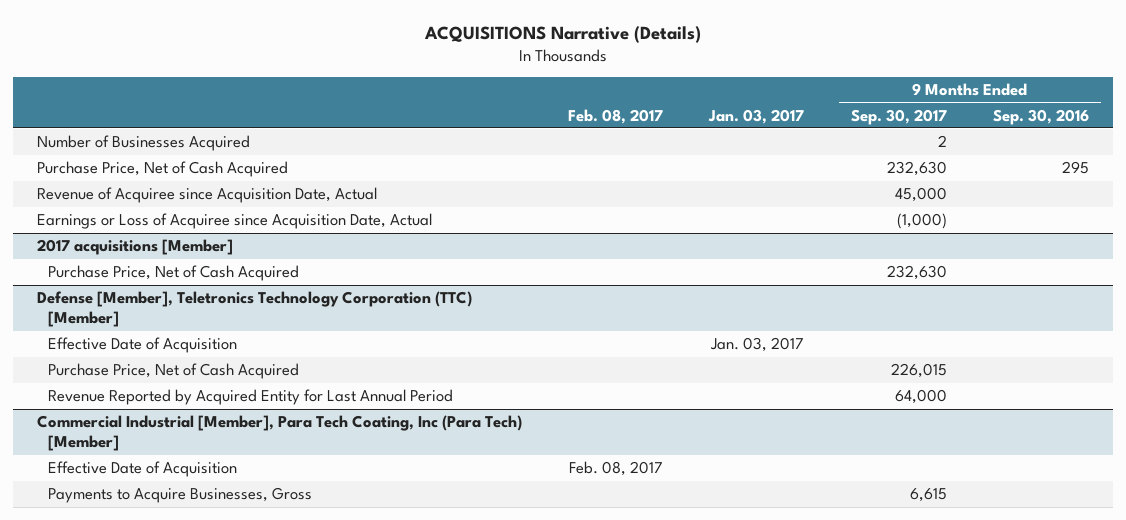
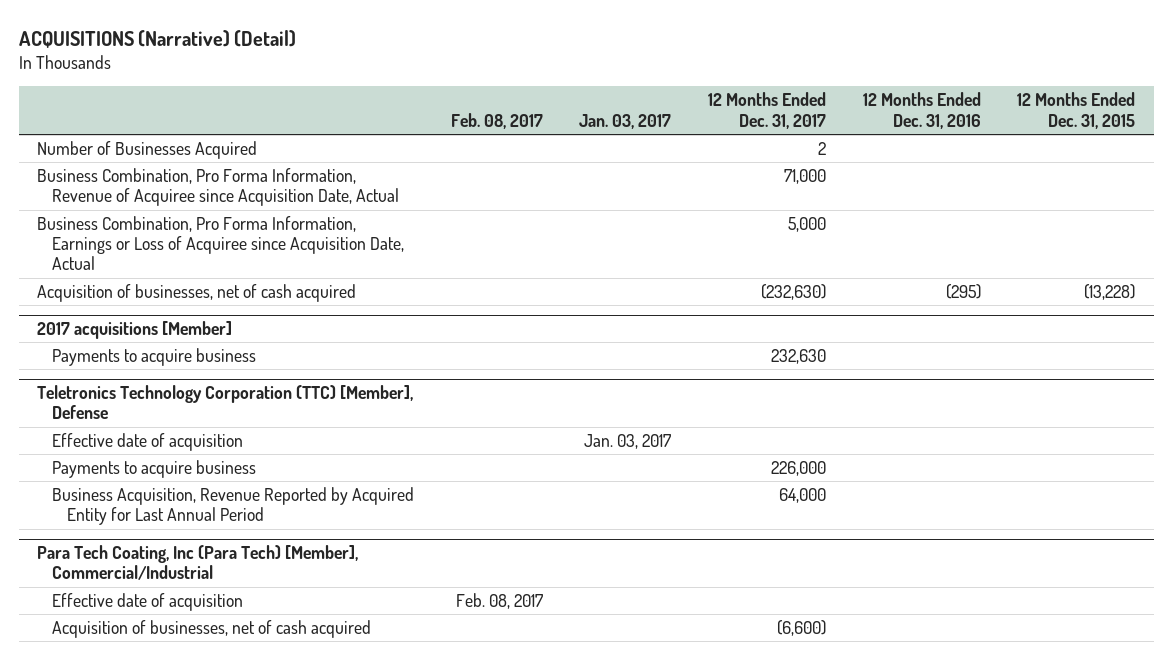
- ACQUISITIONS Narrative (Details)
+ ACQUISITIONS (Narrative) (Detail)
- | Feb. 08, 2017 | Jan. 03, 2017 | 9 Months Ended Sep. 30, 2017 | 9 Months Ended Sep. 30, 2016
+ | Feb. 08, 2017 | Jan. 03, 2017 | 12 Months Ended Dec. 31, 2017 | 12 Months Ended Dec. 31, 2016 | 12 Months Ended Dec. 31, 2015
- Purchase Price, Net of Cash Acquired | | | 232,630 | 295
- Revenue of Acquiree since Acquisition Date, Actual | | | 45,000 |
- Earnings or Loss of Acquiree since Acquisition Date, Actual | | | (1,000) |
+ Business Combination, Pro Forma Information, Revenue of Acquiree since Acquisition Date, Actual | | | 71,000 | |
+ Business Combination, Pro Forma Information, Earnings or Loss of Acquiree since Acquisition Date, Actual | | | 5,000 | |
+ Acquisition of businesses, net of cash acquired | | | (232,630) | (295) | (13,228)
@ 2017 acquisitions [Member]
- Purchase Price, Net of Cash Acquired | | | 232,630 |
- Defense [Member], Teletronics Technology Corporation (TTC) [Member]
- Effective Date of Acquisition | | Jan. 03, 2017 | |
- Purchase Price, Net of Cash Acquired | | | 226,015 |
- Revenue Reported by Acquired Entity for Last Annual Period | | | 64,000 |
- Commercial Industrial [Member], Para Tech Coating, Inc (Para Tech) [Member]
- Effective Date of Acquisition | Feb. 08, 2017 | | |
- Payments to Acquire Businesses, Gross | | | 6,615 |
@ 2017 acquisitions [Member]
+ Payments to acquire business | | | 232,630 | |
+ Teletronics Technology Corporation (TTC) [Member], Defense
+ Effective date of acquisition | | Jan. 03, 2017 | | |
+ Payments to acquire business | | | 226,000 | |
+ Business Acquisition, Revenue Reported by Acquired Entity for Last Annual Period | | | 64,000 | |
+ Para Tech Coating, Inc (Para Tech) [Member], Commercial/Industrial
+ Effective date of acquisition | Feb. 08, 2017 | | | |
+ Acquisition of businesses, net of cash acquired | | | (6,600) | |

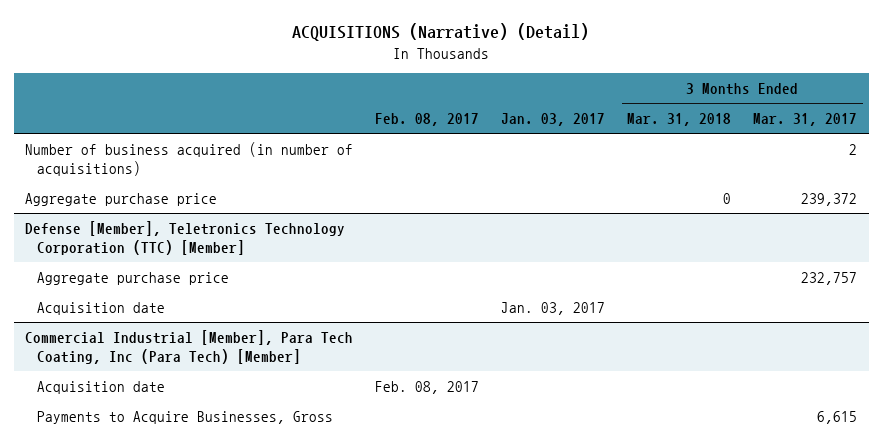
- | Feb. 08, 2017 | Jan. 03, 2017 | 12 Months Ended Dec. 31, 2017 | 12 Months Ended Dec. 31, 2016 | 12 Months Ended Dec. 31, 2015
+ | Feb. 08, 2017 | Jan. 03, 2017 | 3 Months Ended Mar. 31, 2018 | 3 Months Ended Mar. 31, 2017
- Number of Businesses Acquired | | | 2 | |
- Business Combination, Pro Forma Information, Revenue of Acquiree since Acquisition Date, Actual | | | 71,000 | |
- Business Combination, Pro Forma Information, Earnings or Loss of Acquiree since Acquisition Date, Actual | | | 5,000 | |
- Acquisition of businesses, net of cash acquired | | | (232,630) | (295) | (13,228)
- 2017 acquisitions [Member]
- Payments to acquire business | | | 232,630 | |
- Teletronics Technology Corporation (TTC) [Member], Defense
- Effective date of acquisition | | Jan. 03, 2017 | | |
- Payments to acquire business | | | 226,000 | |
- Business Acquisition, Revenue Reported by Acquired Entity for Last Annual Period | | | 64,000 | |
- Para Tech Coating, Inc (Para Tech) [Member], Commercial/Industrial
- Effective date of acquisition | Feb. 08, 2017 | | | |
- Acquisition of businesses, net of cash acquired | | | (6,600) | |
+ Number of business acquired (in number of acquisitions) | | | | 2
+ Aggregate purchase price | | | 0 | 239,372
+ Defense [Member], Teletronics Technology Corporation (TTC) [Member]
+ Aggregate purchase price | | | | 232,757
+ Acquisition date | | Jan. 03, 2017 | |
+ Commercial Industrial [Member], Para Tech Coating, Inc (Para Tech) [Member]
+ Acquisition date | Feb. 08, 2017 | | |
+ Payments to Acquire Businesses, Gross | | | | 6,615

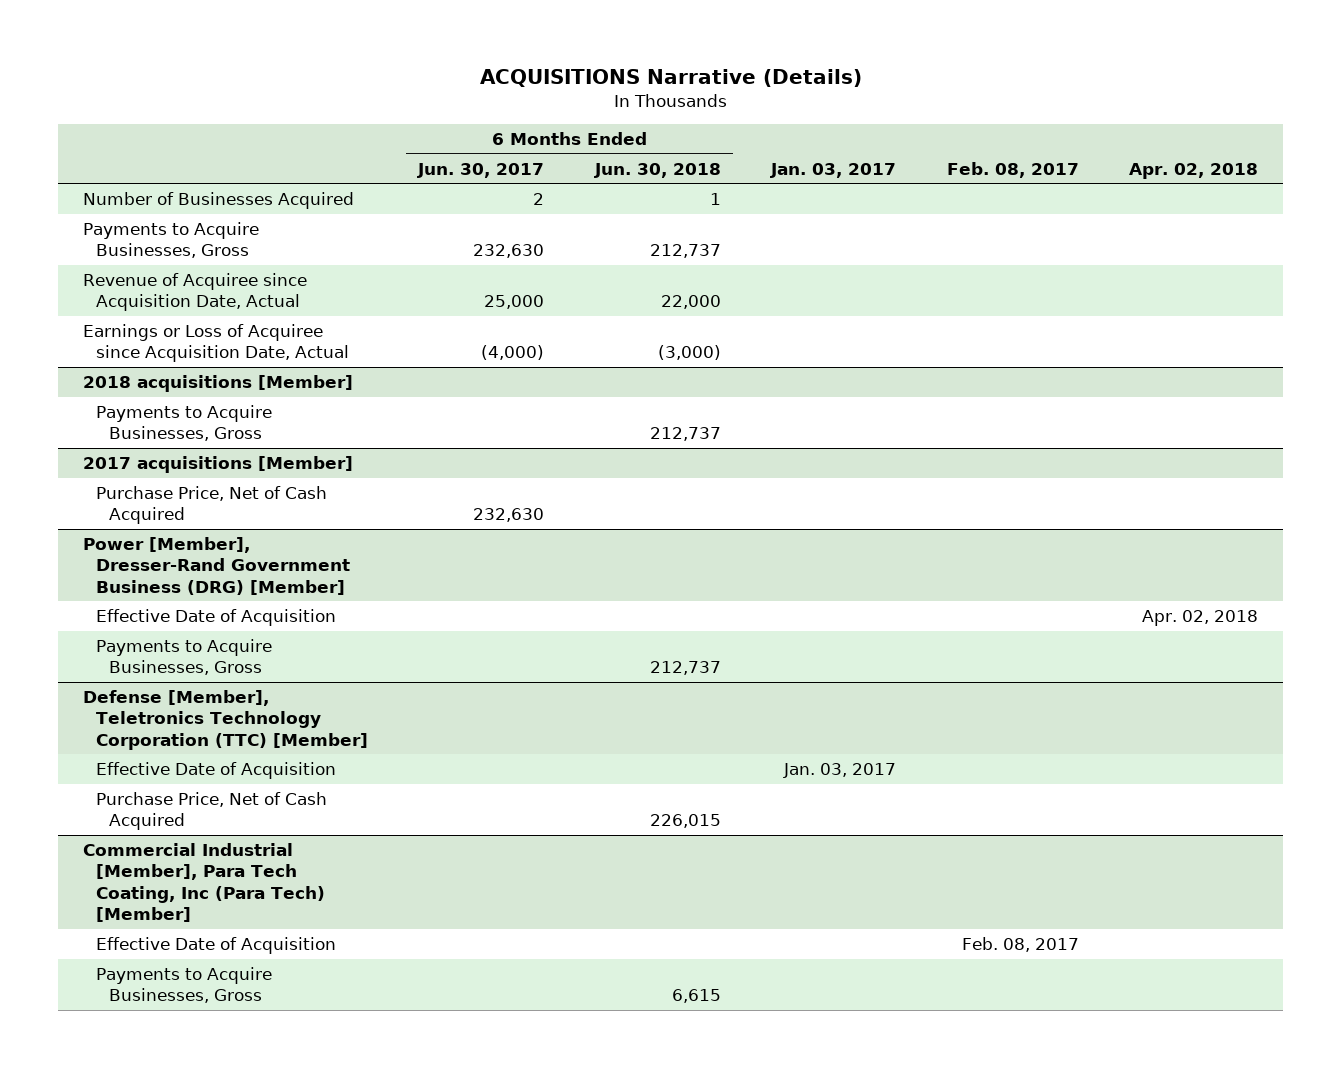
- ACQUISITIONS (Narrative) (Detail)
+ ACQUISITIONS Narrative (Details)
- | Feb. 08, 2017 | Jan. 03, 2017 | 3 Months Ended Mar. 31, 2018 | 3 Months Ended Mar. 31, 2017
+ | 6 Months Ended Jun. 30, 2017 | 6 Months Ended Jun. 30, 2018 | Jan. 03, 2017 | Feb. 08, 2017 | Apr. 02, 2018
- Number of business acquired (in number of acquisitions) | | | | 2
- Aggregate purchase price | | | 0 | 239,372
+ Number of Businesses Acquired | 2 | 1 | | |
+ Payments to Acquire Businesses, Gross | 232,630 | 212,737 | | |
+ Revenue of Acquiree since Acquisition Date, Actual | 25,000 | 22,000 | | |
+ Earnings or Loss of Acquiree since Acquisition Date, Actual | (4,000) | (3,000) | | |
+ 2018 acquisitions [Member]
+ Payments to Acquire Businesses, Gross | | 212,737 | | |
+ 2017 acquisitions [Member]
+ Purchase Price, Net of Cash Acquired | 232,630 | | | |
+ Power [Member], Dresser-Rand Government Business (DRG) [Member]
+ Effective Date of Acquisition | | | | | Apr. 02, 2018
+ Payments to Acquire Businesses, Gross | | 212,737 | | |
@ Defense [Member], Teletronics Technology Corporation (TTC) [Member]
- Aggregate purchase price | | | | 232,757
- Acquisition date | | Jan. 03, 2017 | |
+ Effective Date of Acquisition | | | Jan. 03, 2017 | |
+ Purchase Price, Net of Cash Acquired | | 226,015 | | |
@ Commercial Industrial [Member], Para Tech Coating, Inc (Para Tech) [Member]
- Acquisition date | Feb. 08, 2017 | | |
+ Effective Date of Acquisition | | | | Feb. 08, 2017 |

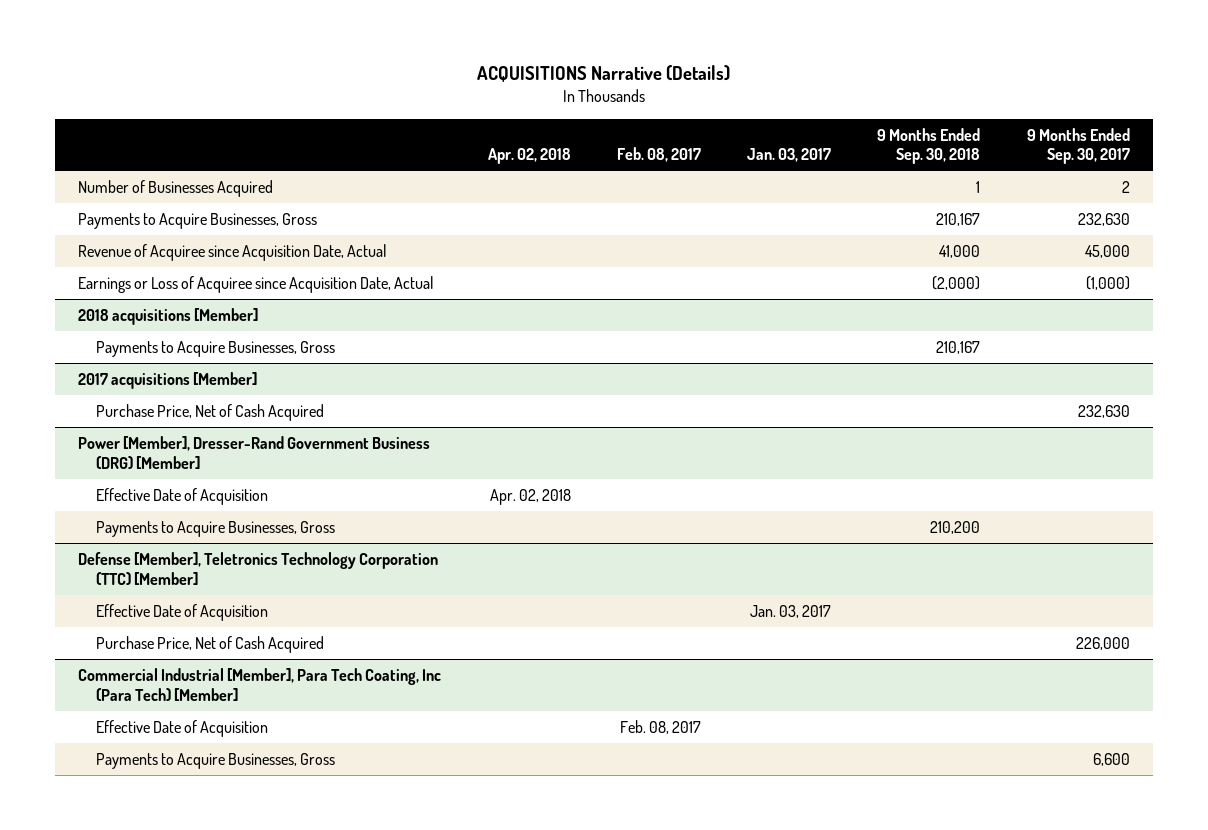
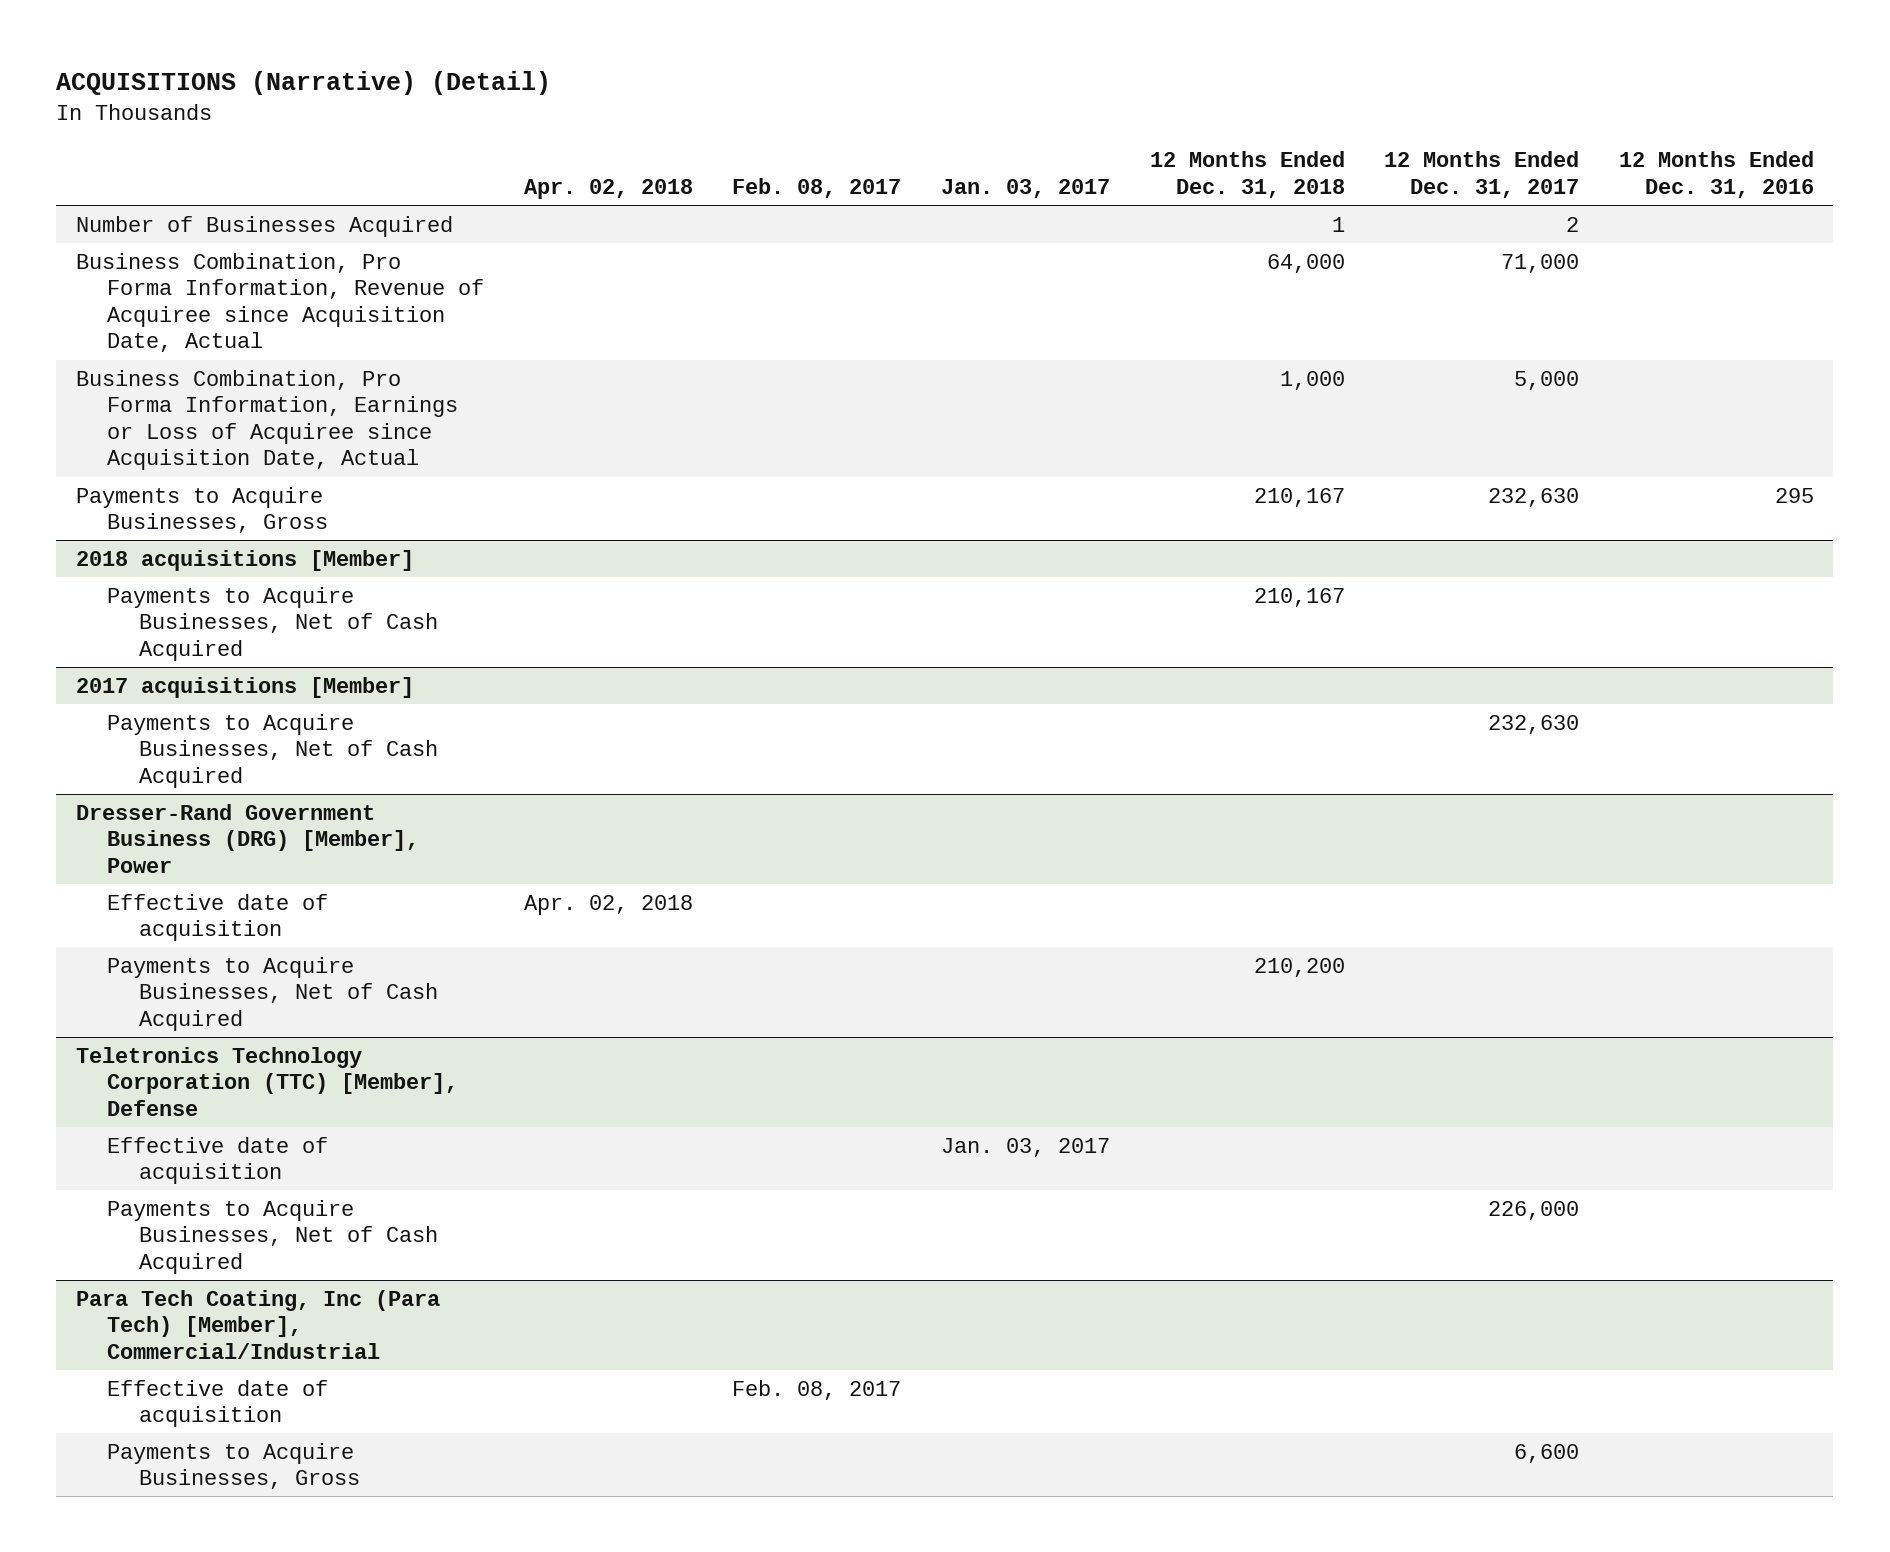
- ACQUISITIONS Narrative (Details)
+ ACQUISITIONS (Narrative) (Detail)
- | Apr. 02, 2018 | Feb. 08, 2017 | Jan. 03, 2017 | 9 Months Ended Sep. 30, 2018 | 9 Months Ended Sep. 30, 2017
+ | Apr. 02, 2018 | Feb. 08, 2017 | Jan. 03, 2017 | 12 Months Ended Dec. 31, 2018 | 12 Months Ended Dec. 31, 2017 | 12 Months Ended Dec. 31, 2016
+ Business Combination, Pro Forma Information, Revenue of Acquiree since Acquisition Date, Actual | | | | 64,000 | 71,000 |
+ Business Combination, Pro Forma Information, Earnings or Loss of Acquiree since Acquisition Date, Actual | | | | 1,000 | 5,000 |
- Revenue of Acquiree since Acquisition Date, Actual | | | | 41,000 | 45,000
- Earnings or Loss of Acquiree since Acquisition Date, Actual | | | | (2,000) | (1,000)
@ 2018 acquisitions [Member]
- Payments to Acquire Businesses, Gross | | | | 210,167 |
+ Payments to Acquire Businesses, Net of Cash Acquired | | | | 210,167 | |
@ 2017 acquisitions [Member]
- Purchase Price, Net of Cash Acquired | | | | | 232,630
- Power [Member], Dresser-Rand Government Business (DRG) [Member]
- Effective Date of Acquisition | Apr. 02, 2018 | | | |
- Payments to Acquire Businesses, Gross | | | | 210,200 |
- Defense [Member], Teletronics Technology Corporation (TTC) [Member]
- Effective Date of Acquisition | | | Jan. 03, 2017 | |
- Purchase Price, Net of Cash Acquired | | | | | 226,000
- Commercial Industrial [Member], Para Tech Coating, Inc (Para Tech) [Member]
- Effective Date of Acquisition | | Feb. 08, 2017 | | |
@ 2017 acquisitions [Member]
+ Payments to Acquire Businesses, Net of Cash Acquired | | | | | 232,630 |
+ Dresser-Rand Government Business (DRG) [Member], Power
+ Effective date of acquisition | Apr. 02, 2018 | | | | |
+ Payments to Acquire Businesses, Net of Cash Acquired | | | | 210,200 | |
+ Teletronics Technology Corporation (TTC) [Member], Defense
+ Effective date of acquisition | | | Jan. 03, 2017 | | |
+ Payments to Acquire Businesses, Net of Cash Acquired | | | | | 226,000 |
+ Para Tech Coating, Inc (Para Tech) [Member], Commercial/Industrial
+ Effective date of acquisition | | Feb. 08, 2017 | | | |

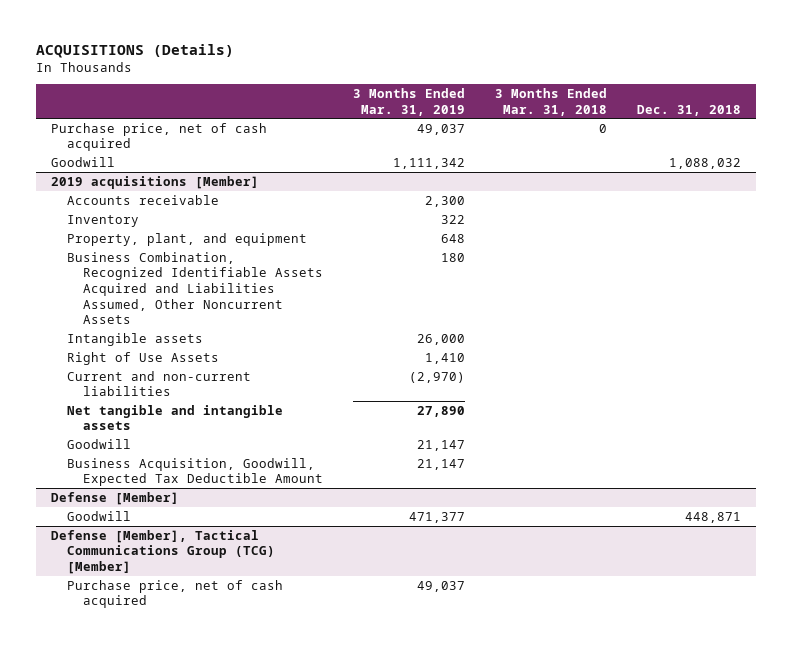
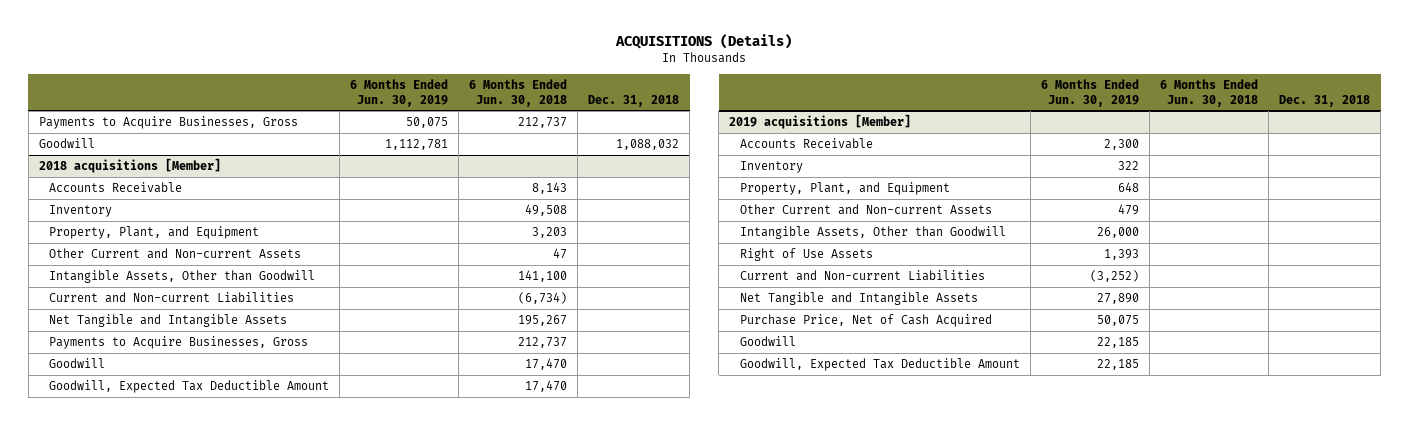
- | 3 Months Ended Mar. 31, 2019 | 3 Months Ended Mar. 31, 2018 | Dec. 31, 2018
+ | 6 Months Ended Jun. 30, 2019 | 6 Months Ended Jun. 30, 2018 | Dec. 31, 2018
- Purchase price, net of cash acquired | 49,037 | 0 |
+ Payments to Acquire Businesses, Gross | 50,075 | 212,737 |
+ 2018 acquisitions [Member]
+ Accounts Receivable | | 8,143 |
+ Inventory | | 49,508 |
+ Property, Plant, and Equipment | | 3,203 |
+ Other Current and Non-current Assets | | 47 |
+ Intangible Assets, Other than Goodwill | | 141,100 |
+ Current and Non-current Liabilities | | (6,734) |
+ Net Tangible and Intangible Assets | | 195,267 |
+ Payments to Acquire Businesses, Gross | | 212,737 |
+ Goodwill | | 17,470 |
+ Goodwill, Expected Tax Deductible Amount | | 17,470 |
@ 2019 acquisitions [Member]
- Accounts receivable | 2,300 | |
+ Accounts Receivable | 2,300 | |
- Property, plant, and equipment | 648 | |
- Business Combination, Recognized Identifiable Assets Acquired and Liabilities Assumed, Other Noncurrent Assets | 180 | |
- Intangible assets | 26,000 | |
+ Property, Plant, and Equipment | 648 | |
+ Other Current and Non-current Assets | 479 | |
+ Intangible Assets, Other than Goodwill | 26,000 | |
- Current and non-current liabilities | (2,970) | |
- Net tangible and intangible assets | 27,890 | |
+ Current and Non-current Liabilities | (3,252) | |
+ Net Tangible and Intangible Assets | 27,890 | |
+ Purchase Price, Net of Cash Acquired | 50,075 | |
- Business Acquisition, Goodwill, Expected Tax Deductible Amount | 21,147 | |
- Defense [Member]
- Goodwill | 471,377 | | 448,871
- Defense [Member], Tactical Communications Group (TCG) [Member]
- Purchase price, net of cash acquired | 49,037 | |
@ 2019 acquisitions [Member]
+ Goodwill, Expected Tax Deductible Amount | 22,185 | |

